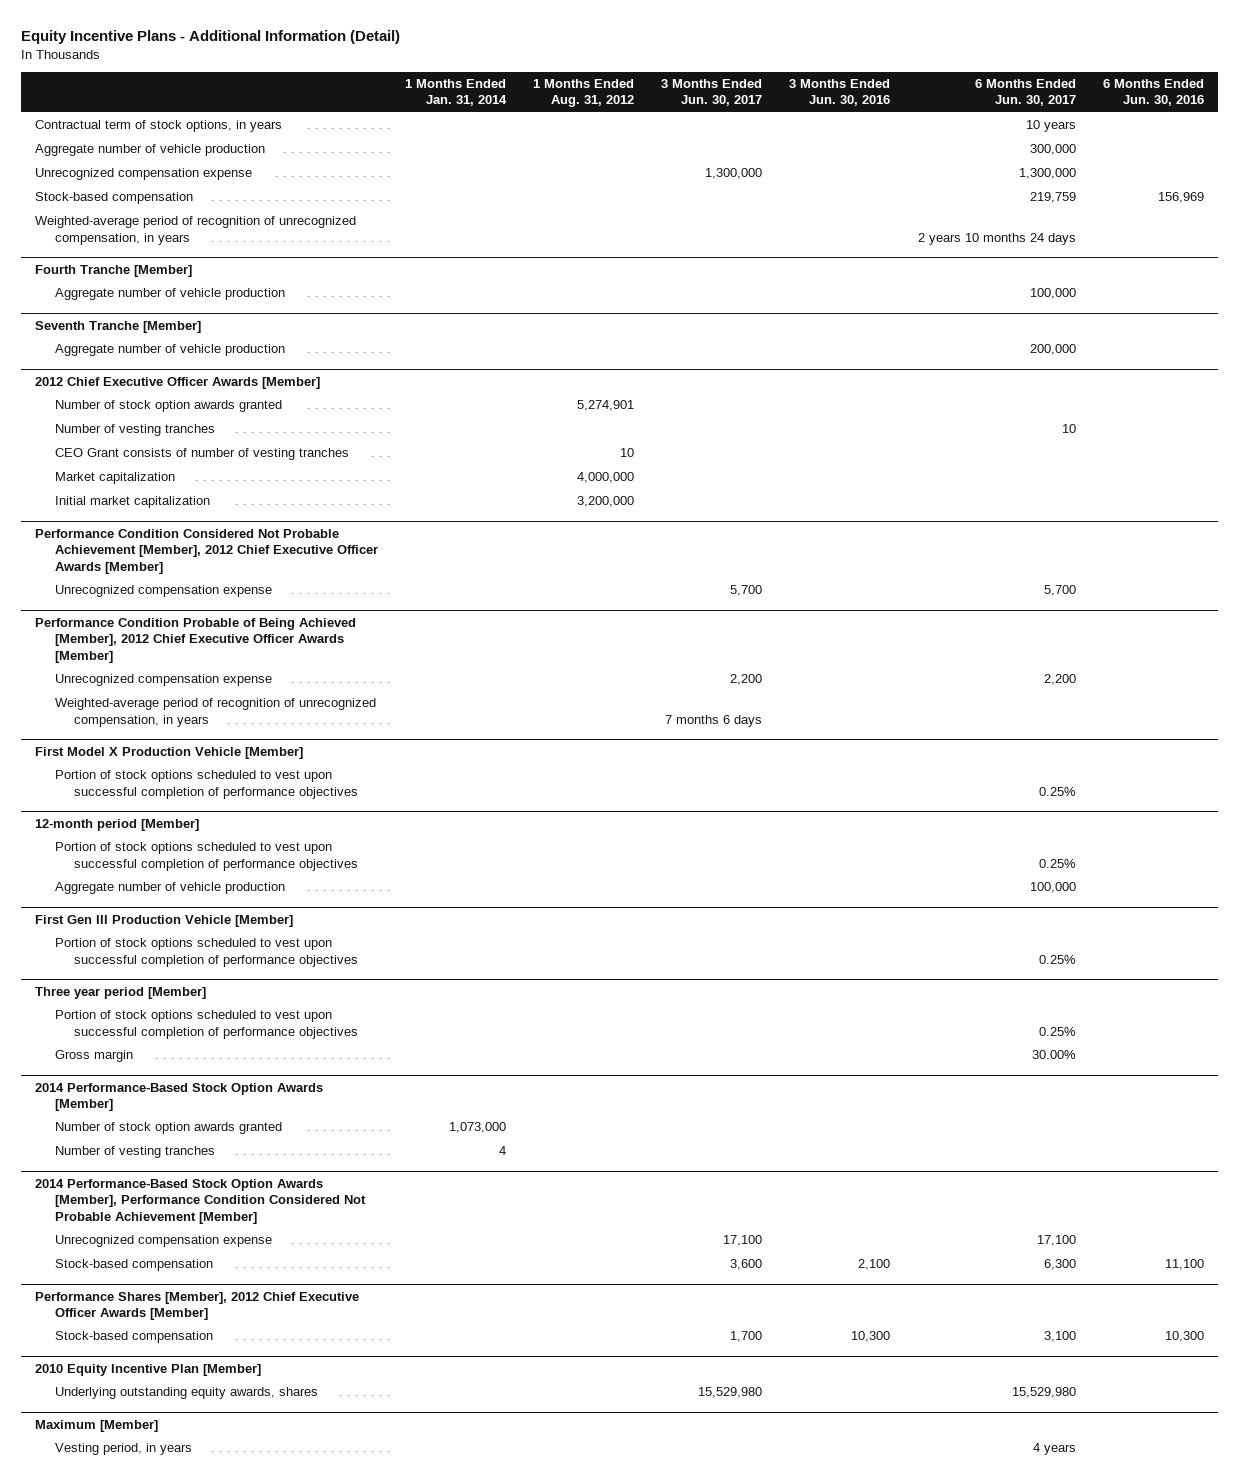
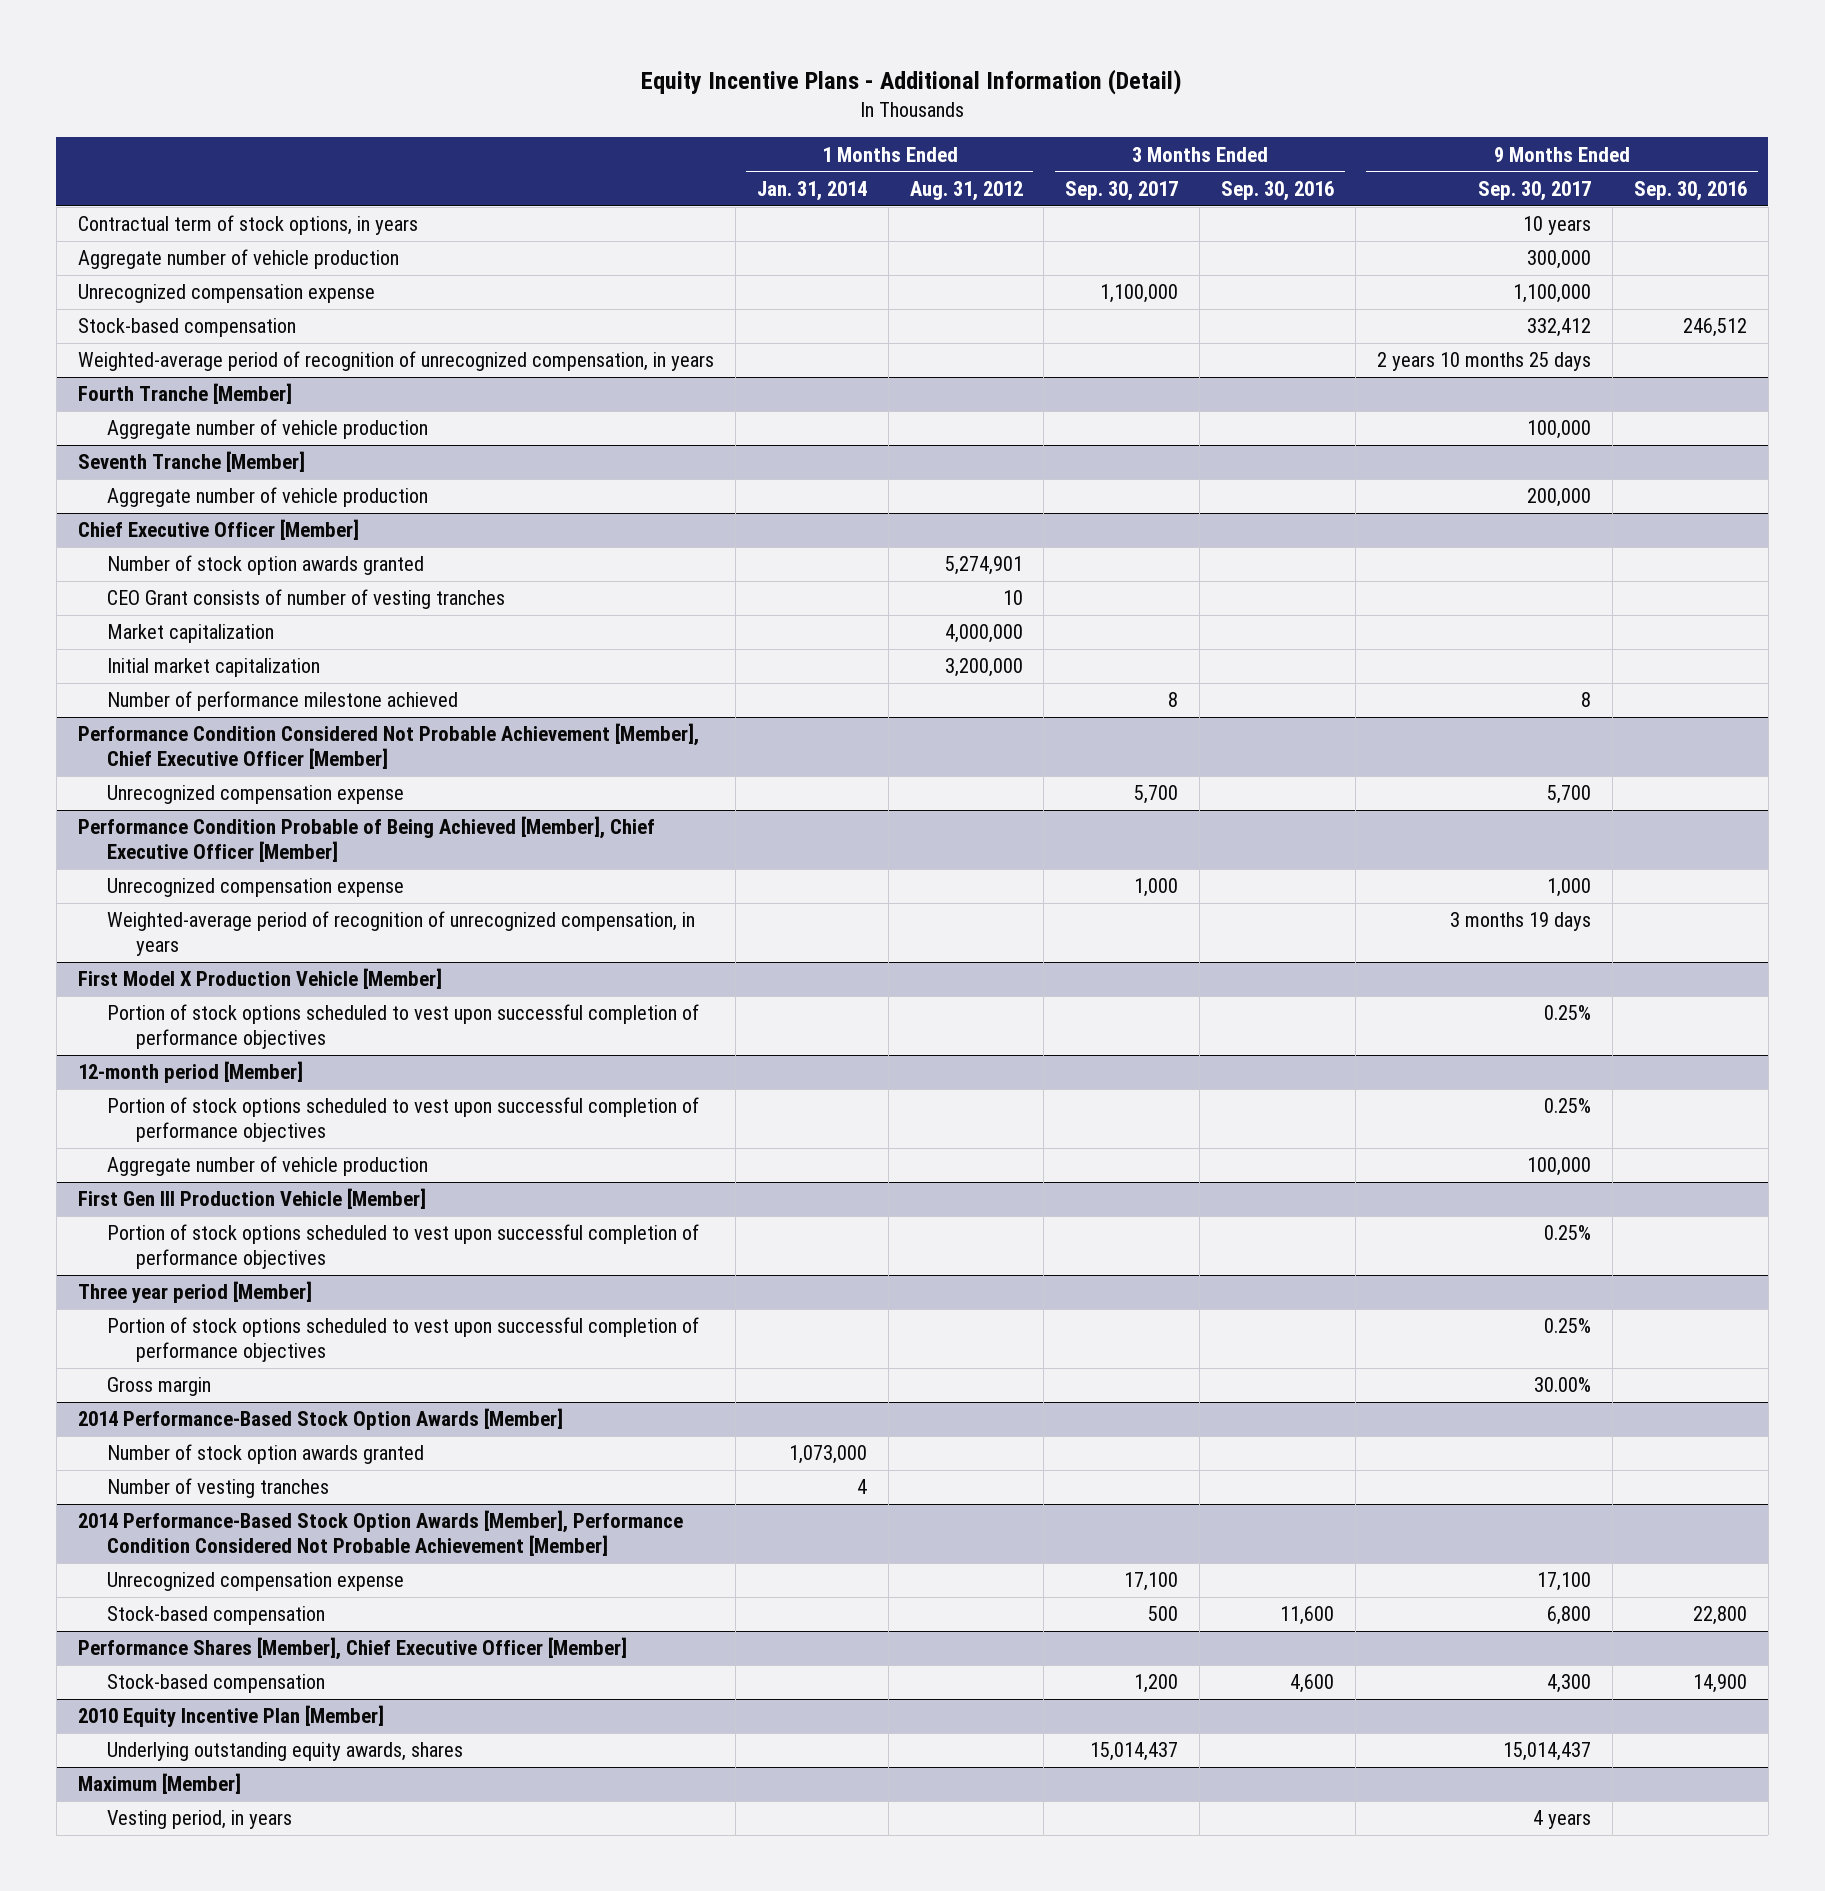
- | 1 Months Ended Jan. 31, 2014 | 1 Months Ended Aug. 31, 2012 | 3 Months Ended Jun. 30, 2017 | 3 Months Ended Jun. 30, 2016 | 6 Months Ended Jun. 30, 2017 | 6 Months Ended Jun. 30, 2016
+ | 1 Months Ended Jan. 31, 2014 | 1 Months Ended Aug. 31, 2012 | 3 Months Ended Sep. 30, 2017 | 3 Months Ended Sep. 30, 2016 | 9 Months Ended Sep. 30, 2017 | 9 Months Ended Sep. 30, 2016
- 2012 Chief Executive Officer Awards [Member]
+ Chief Executive Officer [Member]
- Number of vesting tranches | | | | | 10 |
- Performance Condition Considered Not Probable Achievement [Member], 2012 Chief Executive Officer Awards [Member]
+ Number of performance milestone achieved | | | 8 | | 8 |
+ Performance Condition Considered Not Probable Achievement [Member], Chief Executive Officer [Member]
- Performance Condition Probable of Being Achieved [Member], 2012 Chief Executive Officer Awards [Member]
+ Performance Condition Probable of Being Achieved [Member], Chief Executive Officer [Member]
- Performance Shares [Member], 2012 Chief Executive Officer Awards [Member]
+ Performance Shares [Member], Chief Executive Officer [Member]

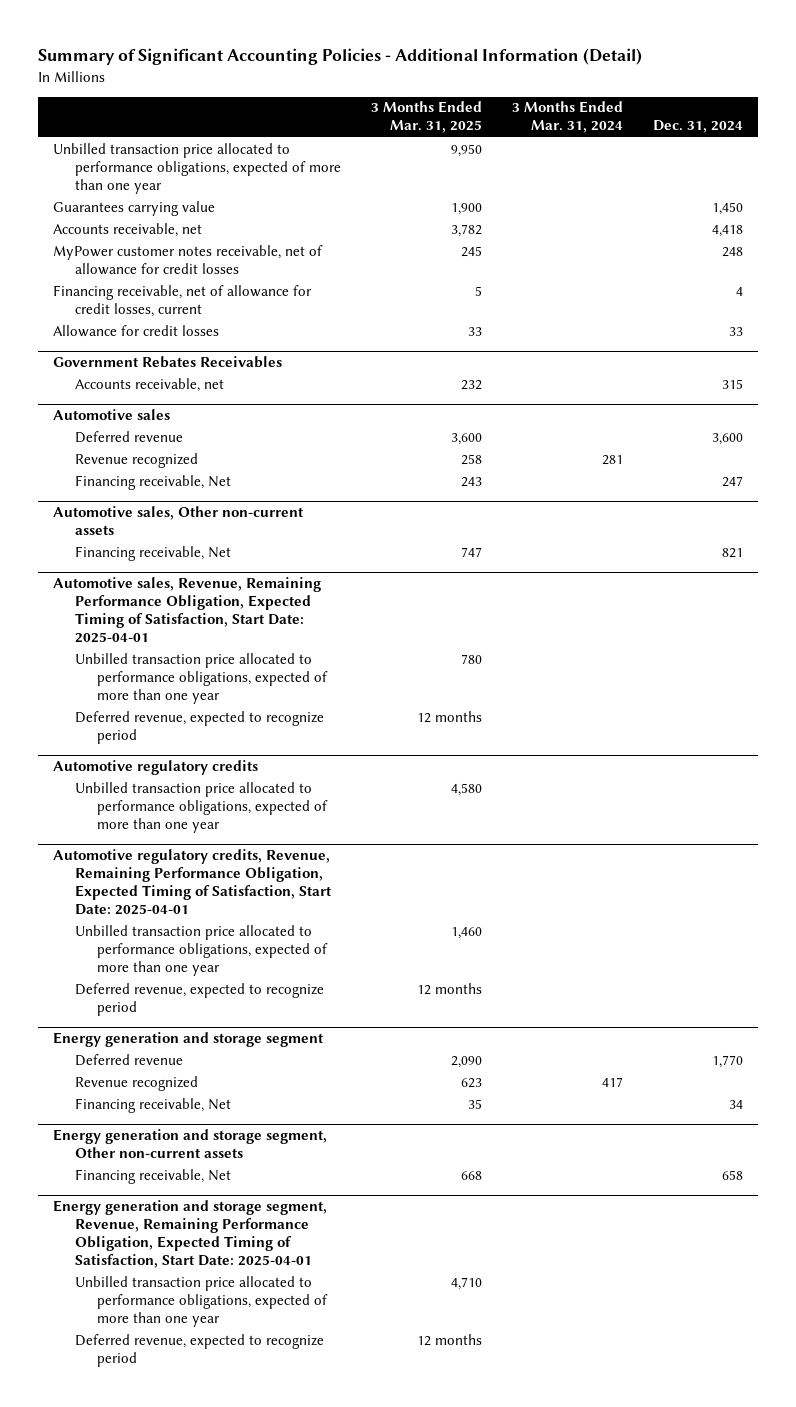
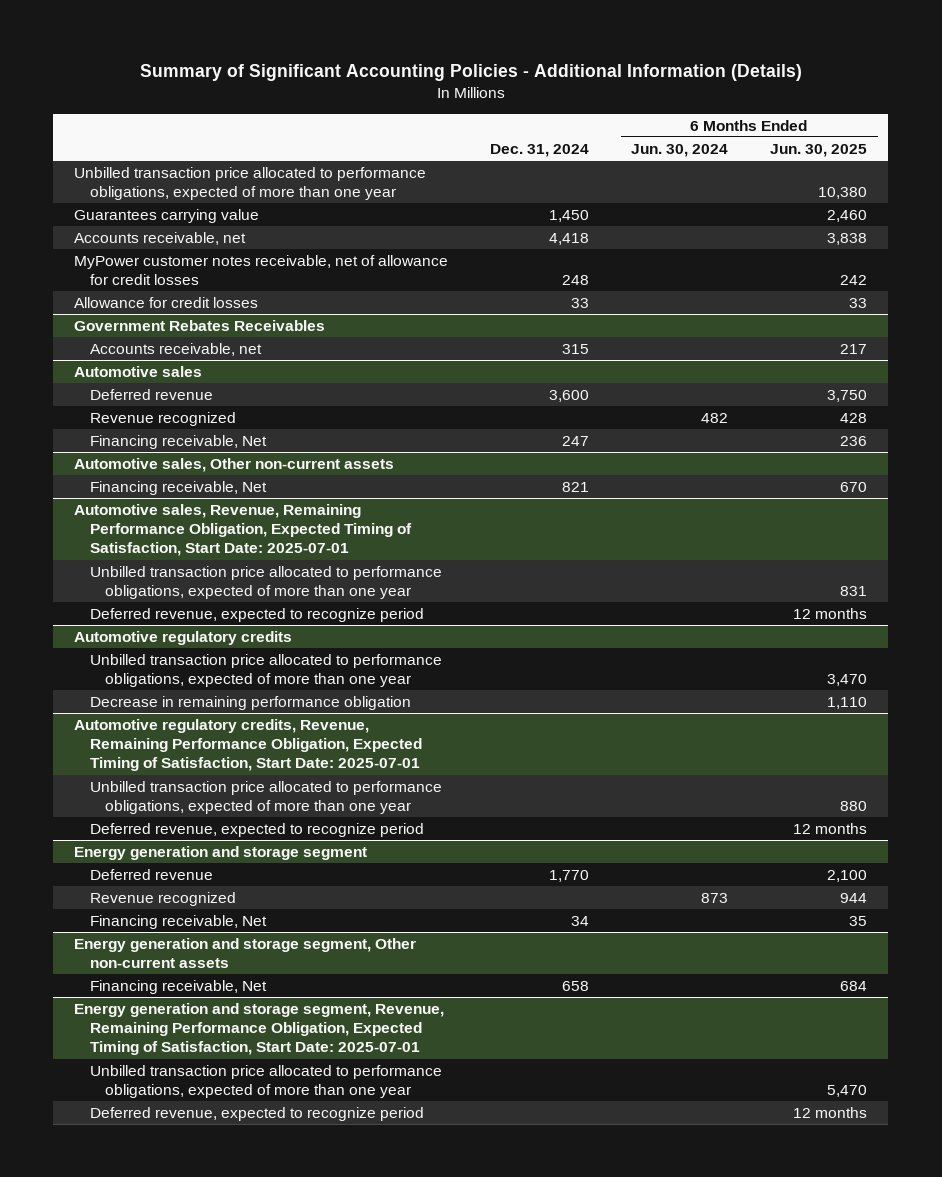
- Summary of Significant Accounting Policies - Additional Information (Detail)
+ Summary of Significant Accounting Policies - Additional Information (Details)
- | 3 Months Ended Mar. 31, 2025 | 3 Months Ended Mar. 31, 2024 | Dec. 31, 2024
+ | Dec. 31, 2024 | 6 Months Ended Jun. 30, 2024 | 6 Months Ended Jun. 30, 2025
- Financing receivable, net of allowance for credit losses, current | 5 | | 4
- Automotive sales, Revenue, Remaining Performance Obligation, Expected Timing of Satisfaction, Start Date: 2025-04-01
+ Automotive sales, Revenue, Remaining Performance Obligation, Expected Timing of Satisfaction, Start Date: 2025-07-01
- Automotive regulatory credits, Revenue, Remaining Performance Obligation, Expected Timing of Satisfaction, Start Date: 2025-04-01
@ Automotive regulatory credits
+ Decrease in remaining performance obligation | | | 1,110
+ Automotive regulatory credits, Revenue, Remaining Performance Obligation, Expected Timing of Satisfaction, Start Date: 2025-07-01
- Energy generation and storage segment, Revenue, Remaining Performance Obligation, Expected Timing of Satisfaction, Start Date: 2025-04-01
+ Energy generation and storage segment, Revenue, Remaining Performance Obligation, Expected Timing of Satisfaction, Start Date: 2025-07-01

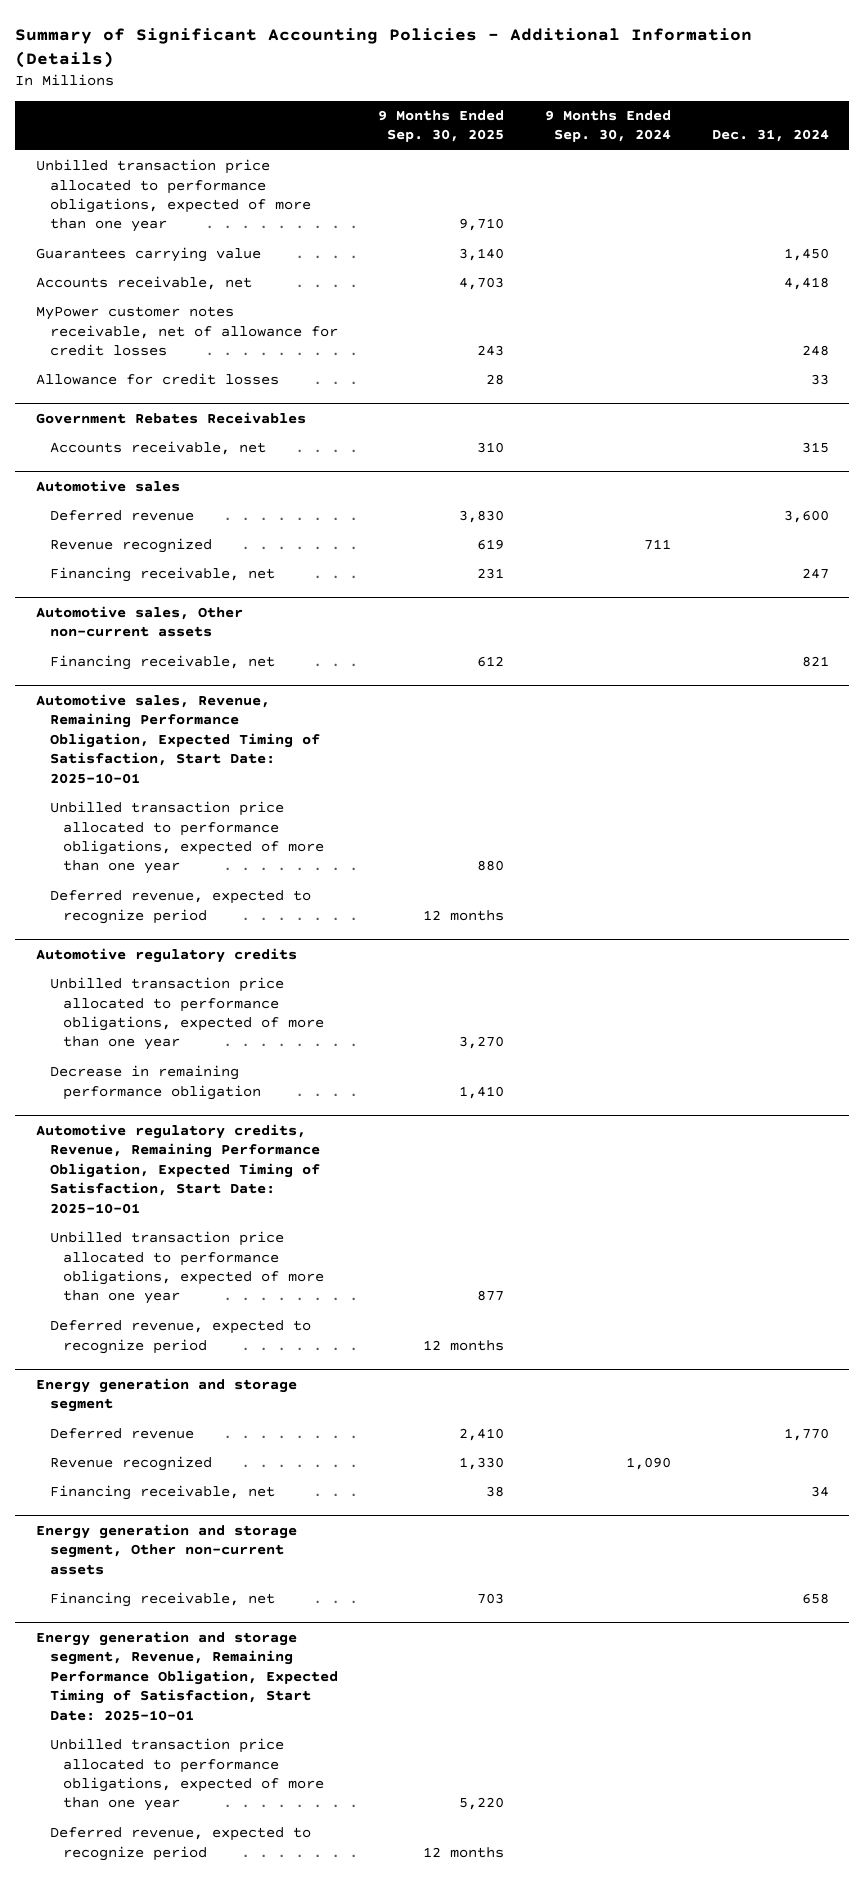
- | Dec. 31, 2024 | 6 Months Ended Jun. 30, 2024 | 6 Months Ended Jun. 30, 2025
+ | 9 Months Ended Sep. 30, 2025 | 9 Months Ended Sep. 30, 2024 | Dec. 31, 2024
@ Automotive sales
- Financing receivable, Net | 247 | | 236
+ Financing receivable, net | 231 | | 247
@ Automotive sales, Other non-current assets
- Financing receivable, Net | 821 | | 670
- Automotive sales, Revenue, Remaining Performance Obligation, Expected Timing of Satisfaction, Start Date: 2025-07-01
@ Automotive sales, Other non-current assets
+ Financing receivable, net | 612 | | 821
+ Automotive sales, Revenue, Remaining Performance Obligation, Expected Timing of Satisfaction, Start Date: 2025-10-01
- Automotive regulatory credits, Revenue, Remaining Performance Obligation, Expected Timing of Satisfaction, Start Date: 2025-07-01
+ Automotive regulatory credits, Revenue, Remaining Performance Obligation, Expected Timing of Satisfaction, Start Date: 2025-10-01
@ Energy generation and storage segment
- Financing receivable, Net | 34 | | 35
+ Financing receivable, net | 38 | | 34
@ Energy generation and storage segment, Other non-current assets
- Financing receivable, Net | 658 | | 684
- Energy generation and storage segment, Revenue, Remaining Performance Obligation, Expected Timing of Satisfaction, Start Date: 2025-07-01
@ Energy generation and storage segment, Other non-current assets
+ Financing receivable, net | 703 | | 658
+ Energy generation and storage segment, Revenue, Remaining Performance Obligation, Expected Timing of Satisfaction, Start Date: 2025-10-01

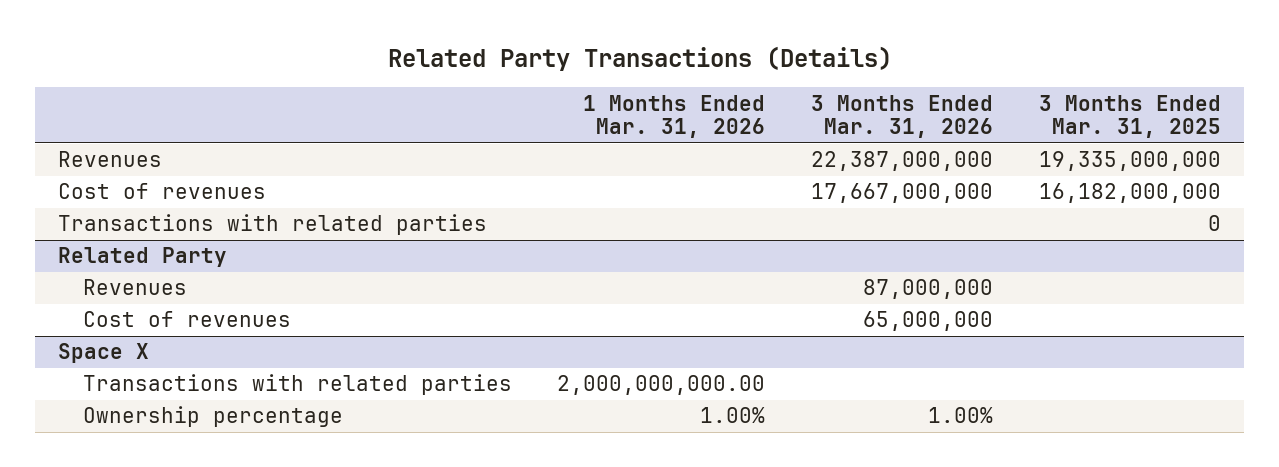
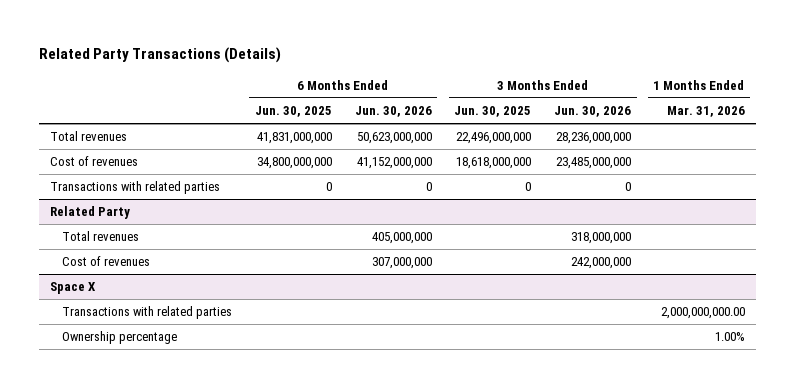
- | 1 Months Ended Mar. 31, 2026 | 3 Months Ended Mar. 31, 2026 | 3 Months Ended Mar. 31, 2025
+ | 6 Months Ended Jun. 30, 2025 | 6 Months Ended Jun. 30, 2026 | 3 Months Ended Jun. 30, 2025 | 3 Months Ended Jun. 30, 2026 | 1 Months Ended Mar. 31, 2026
- Revenues | | 22,387,000,000 | 19,335,000,000
+ Total revenues | 41,831,000,000 | 50,623,000,000 | 22,496,000,000 | 28,236,000,000 |
@ Related Party
- Revenues | | 87,000,000 |
+ Total revenues | | 405,000,000 | | 318,000,000 |

